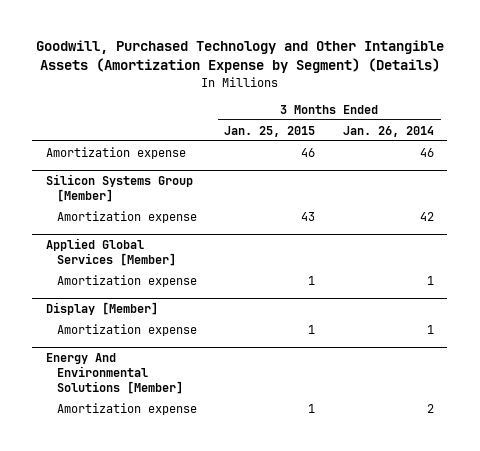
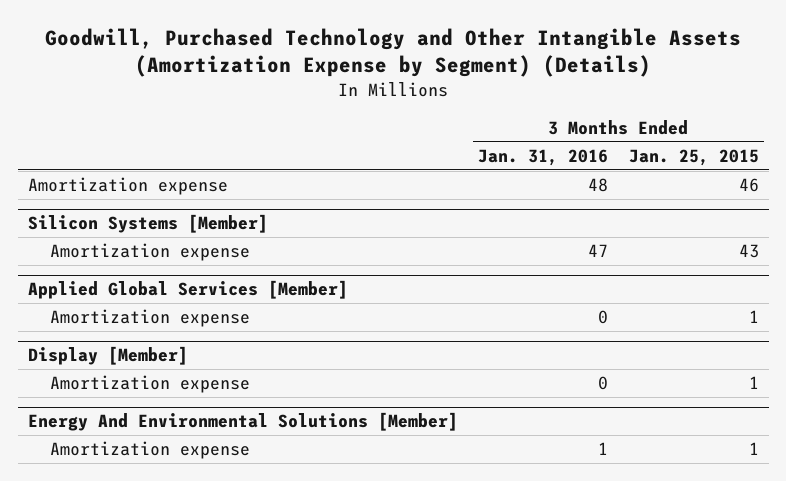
- | 3 Months Ended Jan. 25, 2015 | 3 Months Ended Jan. 26, 2014
+ | 3 Months Ended Jan. 31, 2016 | 3 Months Ended Jan. 25, 2015
- Silicon Systems Group [Member]
+ Silicon Systems [Member]

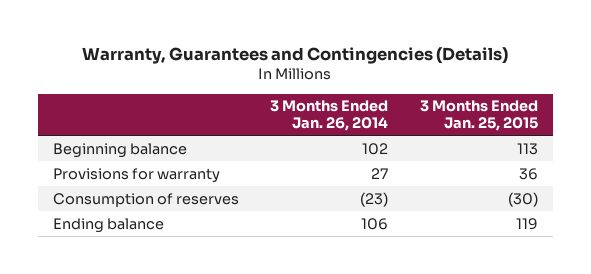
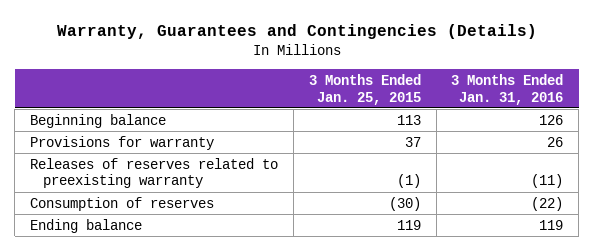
- | 3 Months Ended Jan. 26, 2014 | 3 Months Ended Jan. 25, 2015
+ | 3 Months Ended Jan. 25, 2015 | 3 Months Ended Jan. 31, 2016
- Provisions for warranty | 27 | 36
+ Provisions for warranty | 37 | 26
+ Releases of reserves related to preexisting warranty | (1) | (11)

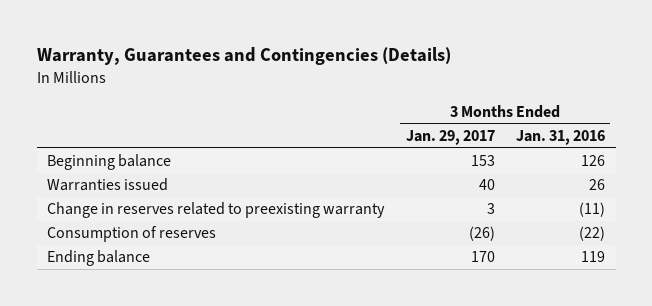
- | 3 Months Ended Jan. 25, 2015 | 3 Months Ended Jan. 31, 2016
+ | 3 Months Ended Jan. 29, 2017 | 3 Months Ended Jan. 31, 2016
- Provisions for warranty | 37 | 26
- Releases of reserves related to preexisting warranty | (1) | (11)
+ Warranties issued | 40 | 26
+ Change in reserves related to preexisting warranty | 3 | (11)

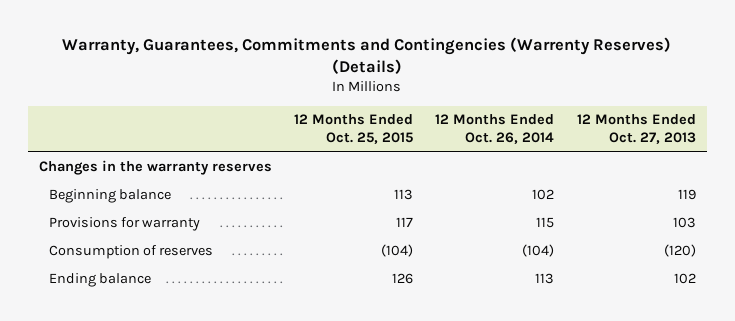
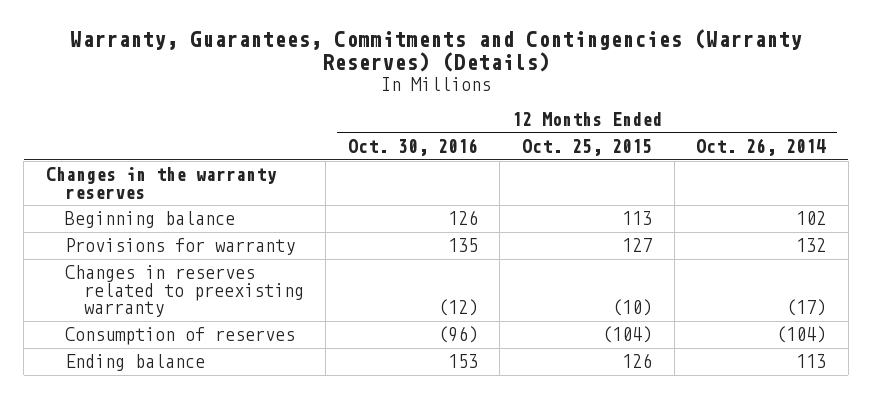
- Warranty, Guarantees, Commitments and Contingencies (Warrenty Reserves) (Details)
+ Warranty, Guarantees, Commitments and Contingencies (Warranty Reserves) (Details)
- | 12 Months Ended Oct. 25, 2015 | 12 Months Ended Oct. 26, 2014 | 12 Months Ended Oct. 27, 2013
+ | 12 Months Ended Oct. 30, 2016 | 12 Months Ended Oct. 25, 2015 | 12 Months Ended Oct. 26, 2014
- Provisions for warranty | 117 | 115 | 103
+ Provisions for warranty | 135 | 127 | 132
+ Changes in reserves related to preexisting warranty | (12) | (10) | (17)

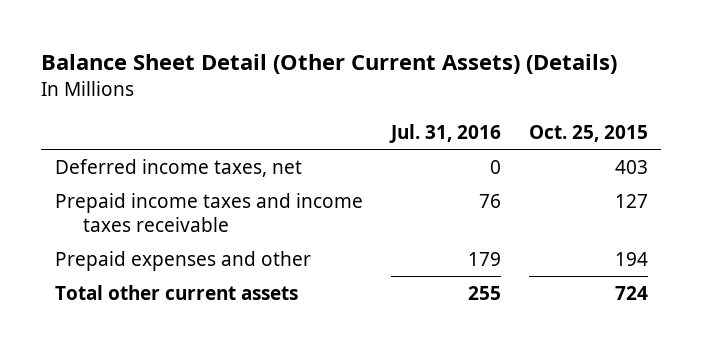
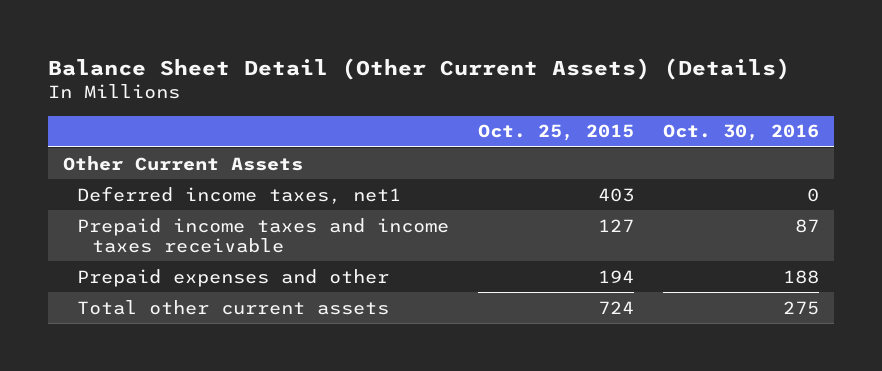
- | Jul. 31, 2016 | Oct. 25, 2015
+ | Oct. 25, 2015 | Oct. 30, 2016
- Deferred income taxes, net | 0 | 403
+ Other Current Assets
+ Deferred income taxes, net1 | 403 | 0

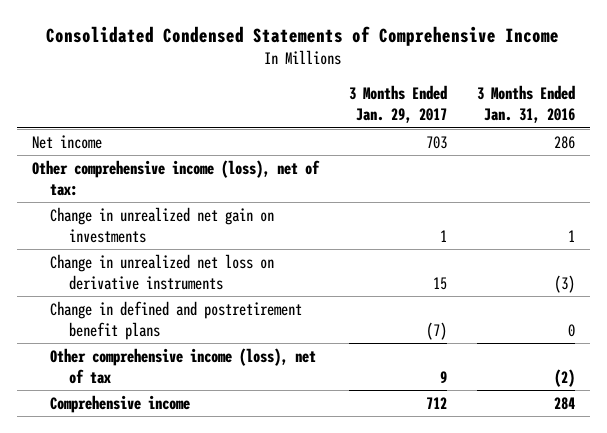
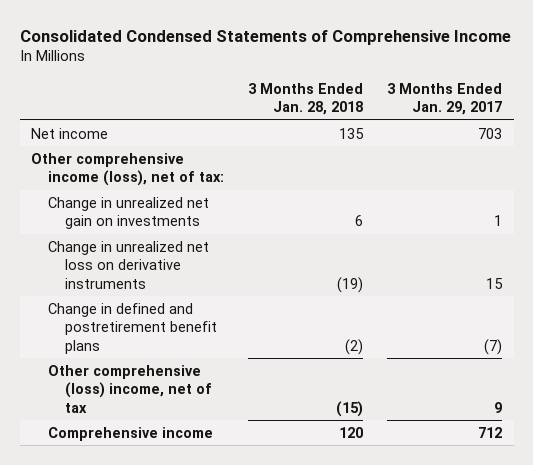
- | 3 Months Ended Jan. 29, 2017 | 3 Months Ended Jan. 31, 2016
+ | 3 Months Ended Jan. 28, 2018 | 3 Months Ended Jan. 29, 2017
- Other comprehensive income (loss), net of tax | 9 | (2)
+ Other comprehensive (loss) income, net of tax | (15) | 9

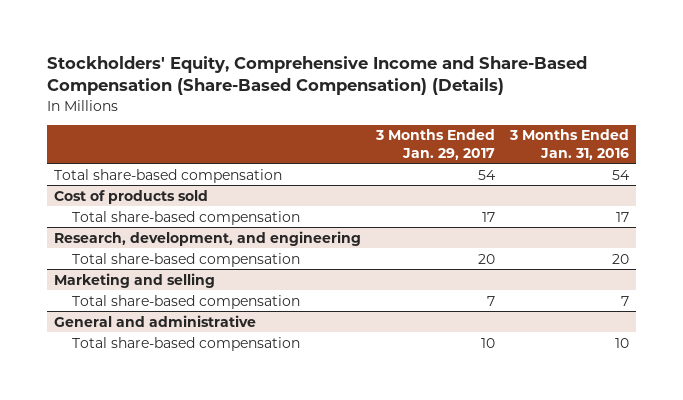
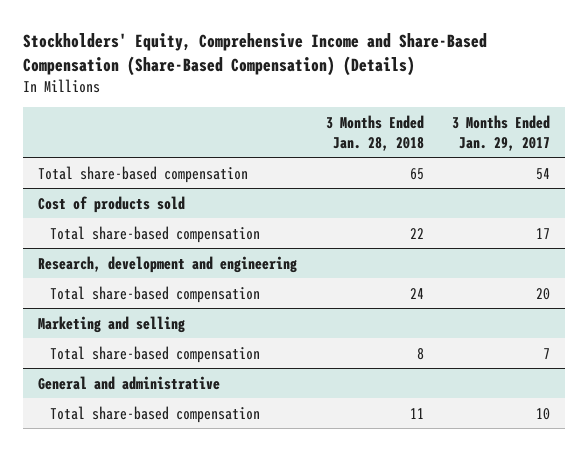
- | 3 Months Ended Jan. 29, 2017 | 3 Months Ended Jan. 31, 2016
+ | 3 Months Ended Jan. 28, 2018 | 3 Months Ended Jan. 29, 2017
- Research, development, and engineering
+ Research, development and engineering

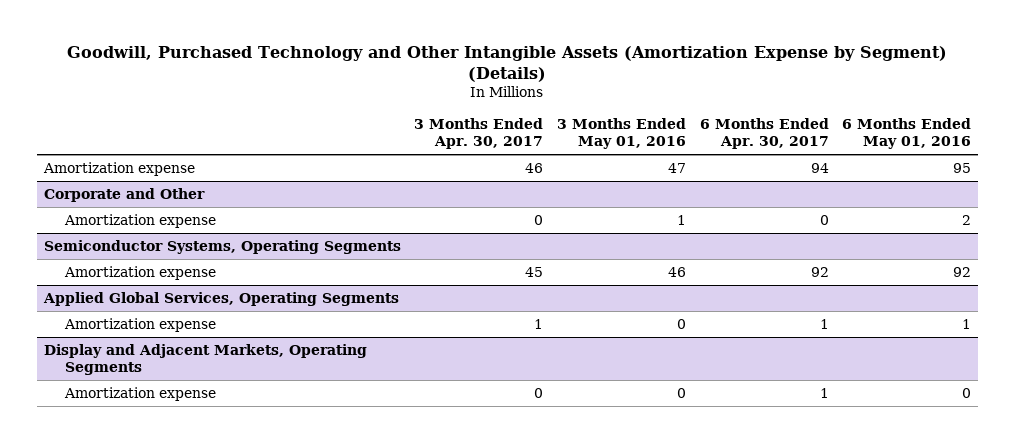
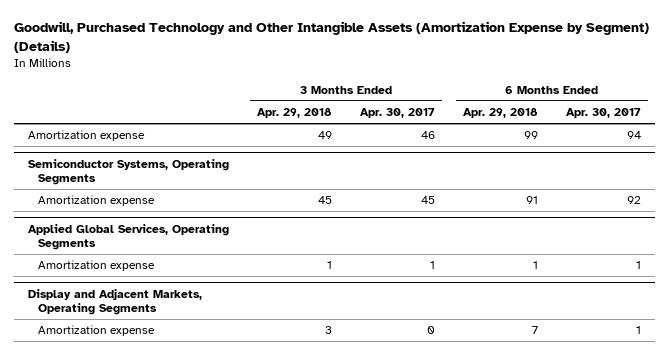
- | 3 Months Ended Apr. 30, 2017 | 3 Months Ended May 01, 2016 | 6 Months Ended Apr. 30, 2017 | 6 Months Ended May 01, 2016
+ | 3 Months Ended Apr. 29, 2018 | 3 Months Ended Apr. 30, 2017 | 6 Months Ended Apr. 29, 2018 | 6 Months Ended Apr. 30, 2017
- Corporate and Other
- Amortization expense | 0 | 1 | 0 | 2

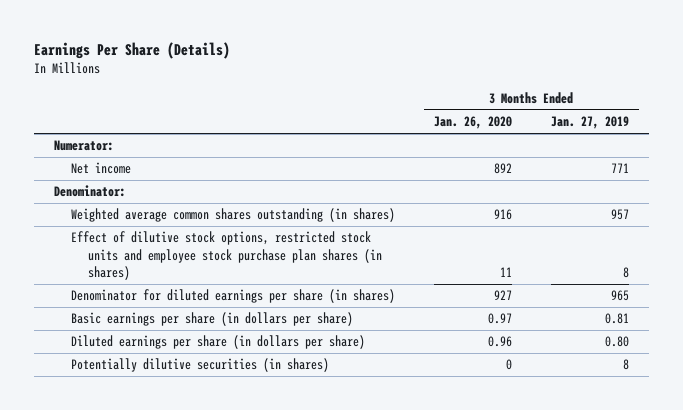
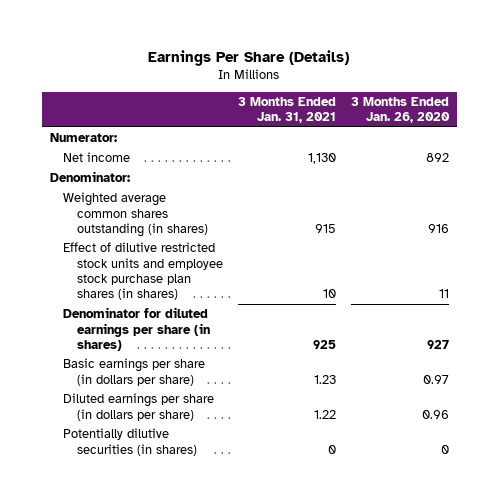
- | 3 Months Ended Jan. 26, 2020 | 3 Months Ended Jan. 27, 2019
+ | 3 Months Ended Jan. 31, 2021 | 3 Months Ended Jan. 26, 2020
- Effect of dilutive stock options, restricted stock units and employee stock purchase plan shares (in shares) | 11 | 8
+ Effect of dilutive restricted stock units and employee stock purchase plan shares (in shares) | 10 | 11

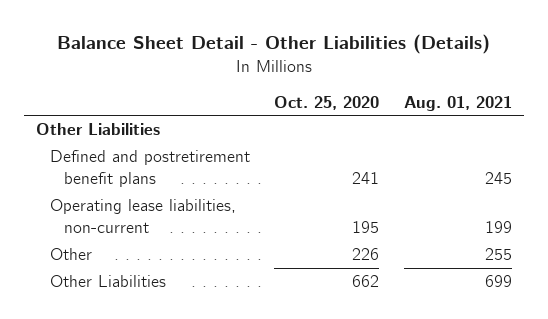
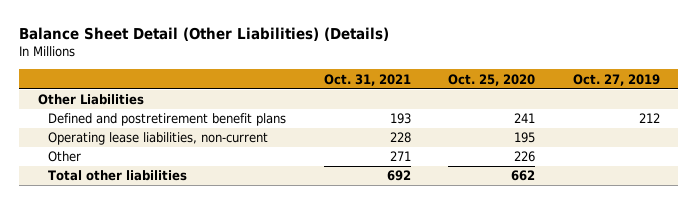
- Balance Sheet Detail - Other Liabilities (Details)
+ Balance Sheet Detail (Other Liabilities) (Details)
- | Oct. 25, 2020 | Aug. 01, 2021
+ | Oct. 31, 2021 | Oct. 25, 2020 | Oct. 27, 2019
- Other Liabilities | 662 | 699
+ Total other liabilities | 692 | 662 |

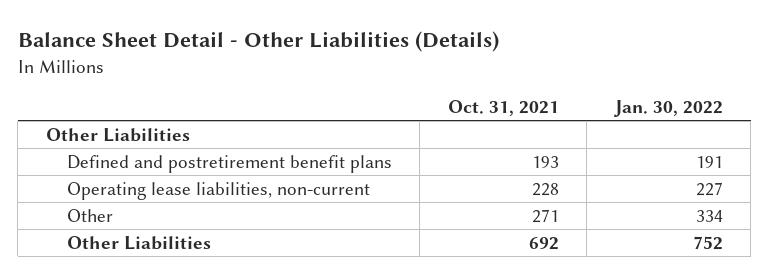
- Balance Sheet Detail (Other Liabilities) (Details)
+ Balance Sheet Detail - Other Liabilities (Details)
- | Oct. 31, 2021 | Oct. 25, 2020 | Oct. 27, 2019
+ | Oct. 31, 2021 | Jan. 30, 2022
- Total other liabilities | 692 | 662 |
+ Other Liabilities | 692 | 752

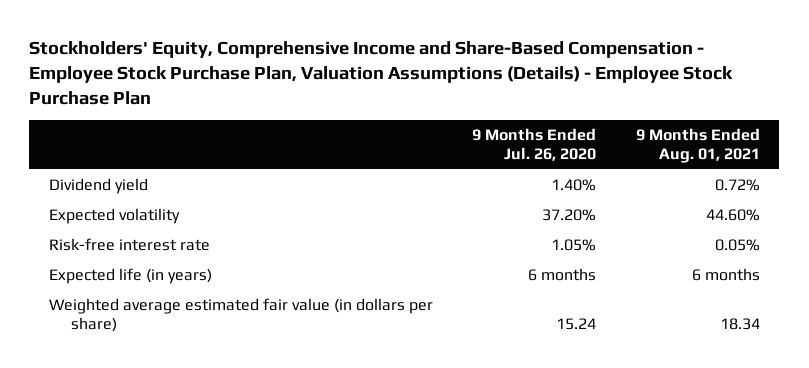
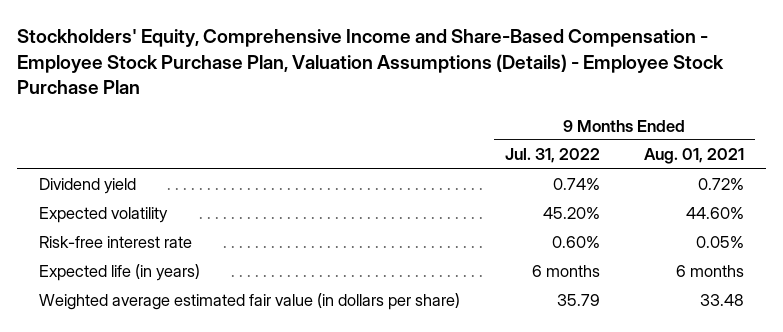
- | 9 Months Ended Jul. 26, 2020 | 9 Months Ended Aug. 01, 2021
+ | 9 Months Ended Jul. 31, 2022 | 9 Months Ended Aug. 01, 2021
- Weighted average estimated fair value (in dollars per share) | 15.24 | 18.34
+ Weighted average estimated fair value (in dollars per share) | 35.79 | 33.48

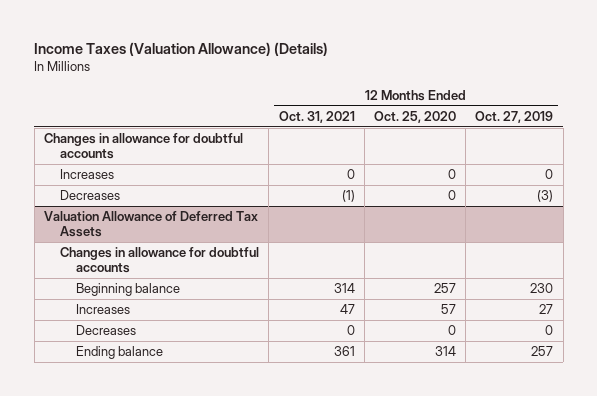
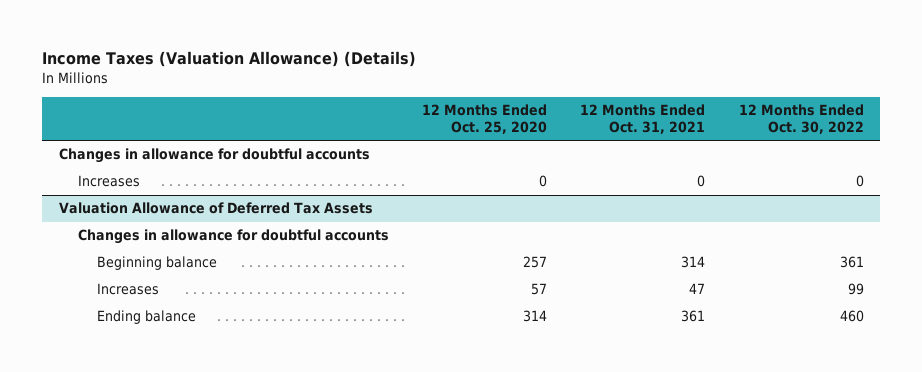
- | 12 Months Ended Oct. 31, 2021 | 12 Months Ended Oct. 25, 2020 | 12 Months Ended Oct. 27, 2019
+ | 12 Months Ended Oct. 25, 2020 | 12 Months Ended Oct. 31, 2021 | 12 Months Ended Oct. 30, 2022
- Decreases | (1) | 0 | (3)
@ Valuation Allowance of Deferred Tax Assets
- Decreases | 0 | 0 | 0

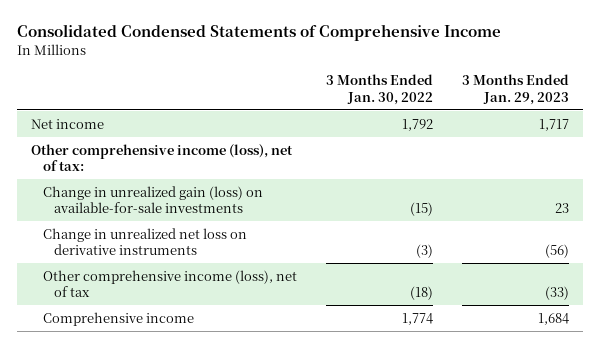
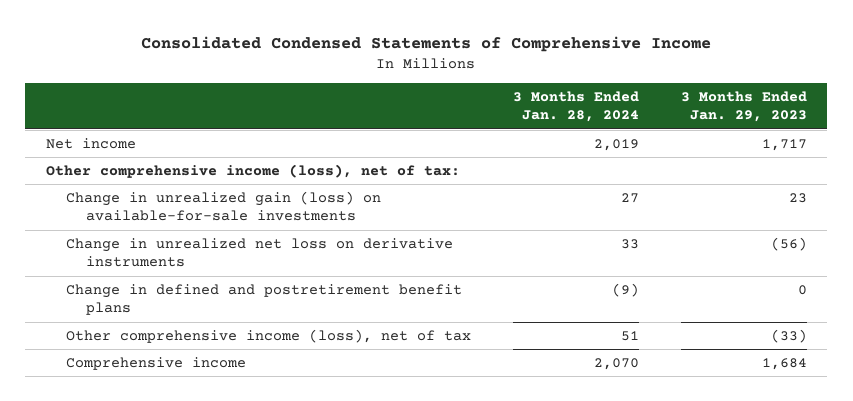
- | 3 Months Ended Jan. 30, 2022 | 3 Months Ended Jan. 29, 2023
+ | 3 Months Ended Jan. 28, 2024 | 3 Months Ended Jan. 29, 2023
+ Change in defined and postretirement benefit plans | (9) | 0

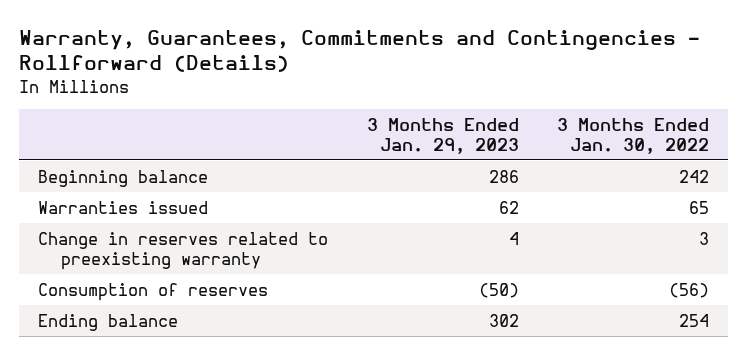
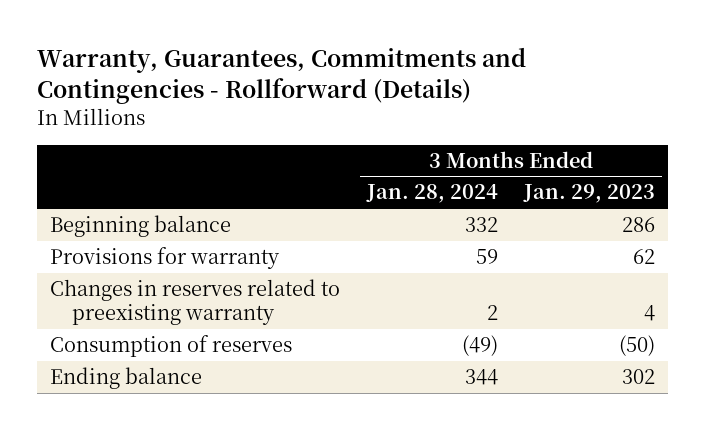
- | 3 Months Ended Jan. 29, 2023 | 3 Months Ended Jan. 30, 2022
+ | 3 Months Ended Jan. 28, 2024 | 3 Months Ended Jan. 29, 2023
- Warranties issued | 62 | 65
- Change in reserves related to preexisting warranty | 4 | 3
+ Provisions for warranty | 59 | 62
+ Changes in reserves related to preexisting warranty | 2 | 4

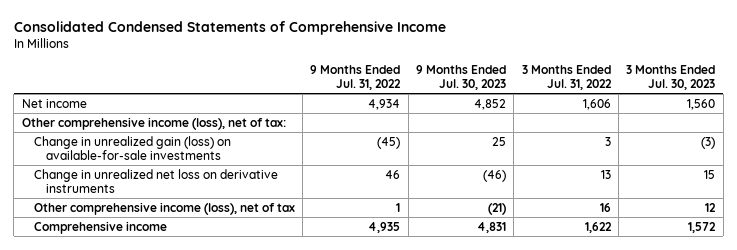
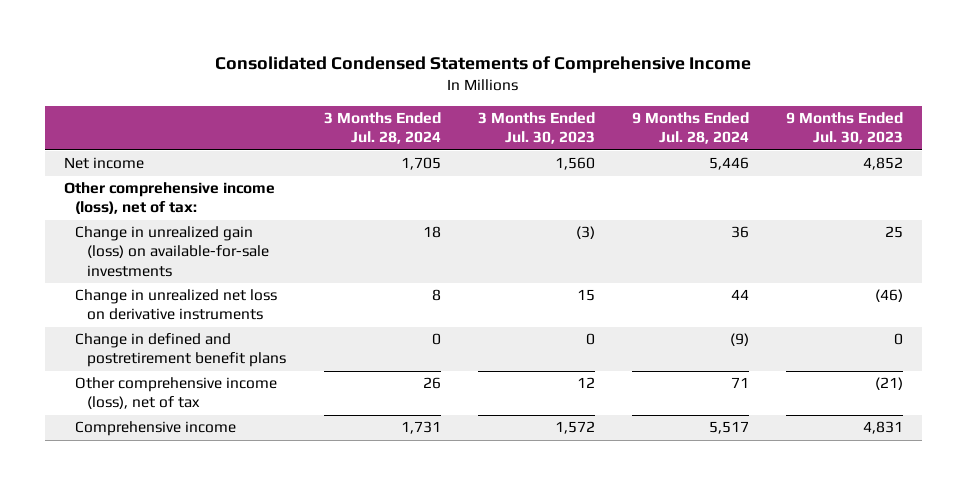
- | 9 Months Ended Jul. 31, 2022 | 9 Months Ended Jul. 30, 2023 | 3 Months Ended Jul. 31, 2022 | 3 Months Ended Jul. 30, 2023
+ | 3 Months Ended Jul. 28, 2024 | 3 Months Ended Jul. 30, 2023 | 9 Months Ended Jul. 28, 2024 | 9 Months Ended Jul. 30, 2023
+ Change in defined and postretirement benefit plans | 0 | 0 | (9) | 0

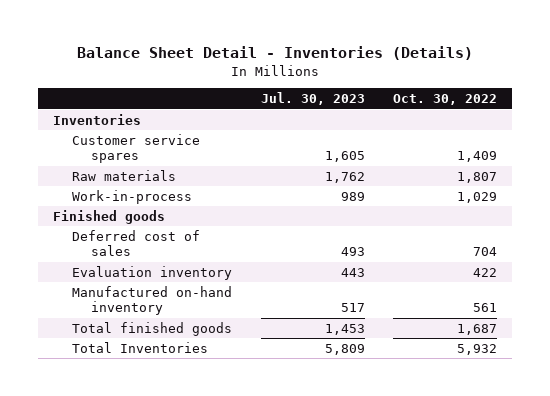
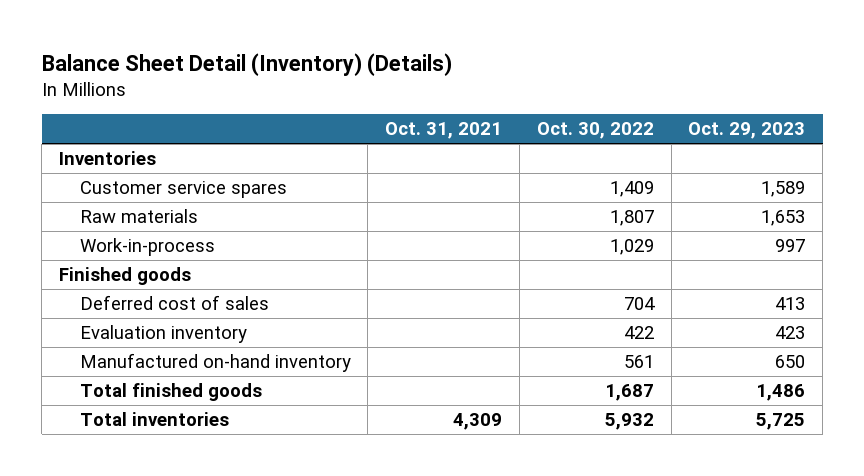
- Balance Sheet Detail - Inventories (Details)
+ Balance Sheet Detail (Inventory) (Details)
- | Jul. 30, 2023 | Oct. 30, 2022
+ | Oct. 31, 2021 | Oct. 30, 2022 | Oct. 29, 2023
- Total Inventories | 5,809 | 5,932
+ Total inventories | 4,309 | 5,932 | 5,725

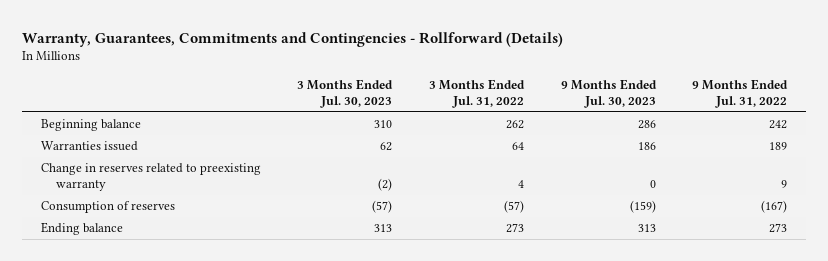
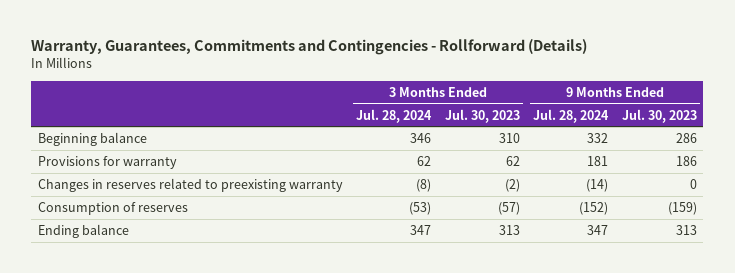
- | 3 Months Ended Jul. 30, 2023 | 3 Months Ended Jul. 31, 2022 | 9 Months Ended Jul. 30, 2023 | 9 Months Ended Jul. 31, 2022
+ | 3 Months Ended Jul. 28, 2024 | 3 Months Ended Jul. 30, 2023 | 9 Months Ended Jul. 28, 2024 | 9 Months Ended Jul. 30, 2023
- Warranties issued | 62 | 64 | 186 | 189
- Change in reserves related to preexisting warranty | (2) | 4 | 0 | 9
+ Provisions for warranty | 62 | 62 | 181 | 186
+ Changes in reserves related to preexisting warranty | (8) | (2) | (14) | 0

